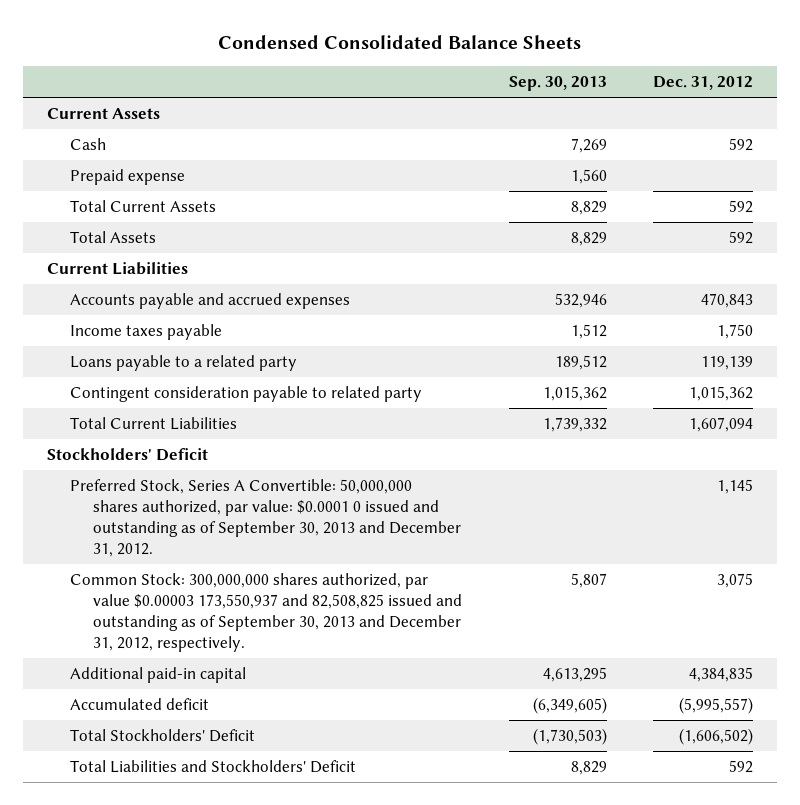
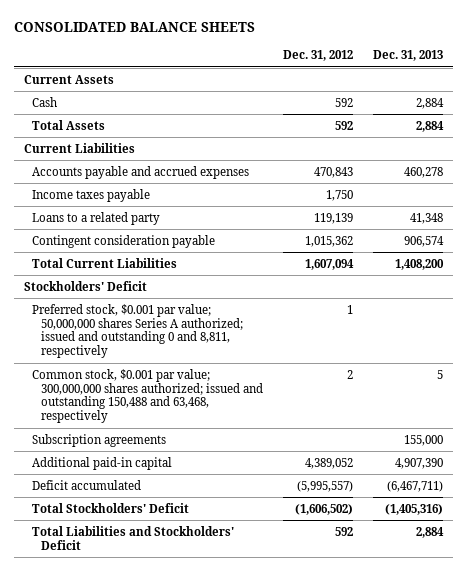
- Condensed Consolidated Balance Sheets
+ CONSOLIDATED BALANCE SHEETS
- | Sep. 30, 2013 | Dec. 31, 2012
+ | Dec. 31, 2012 | Dec. 31, 2013
- Prepaid expense | 1,560 |
- Total Current Assets | 8,829 | 592
- Loans payable to a related party | 189,512 | 119,139
- Contingent consideration payable to related party | 1,015,362 | 1,015,362
+ Loans to a related party | 119,139 | 41,348
+ Contingent consideration payable | 1,015,362 | 906,574
- Preferred Stock, Series A Convertible: 50,000,000 shares authorized, par value: $0.0001 0 issued and outstanding as of September 30, 2013 and December 31, 2012. | | 1,145
- Common Stock: 300,000,000 shares authorized, par value $0.00003 173,550,937 and 82,508,825 issued and outstanding as of September 30, 2013 and December 31, 2012, respectively. | 5,807 | 3,075
- Additional paid-in capital | 4,613,295 | 4,384,835
- Accumulated deficit | (6,349,605) | (5,995,557)
+ Preferred stock, $0.001 par value; 50,000,000 shares Series A authorized; issued and outstanding 0 and 8,811, respectively | 1 |
+ Common stock, $0.001 par value; 300,000,000 shares authorized; issued and outstanding 150,488 and 63,468, respectively | 2 | 5
+ Subscription agreements | | 155,000
+ Additional paid-in capital | 4,389,052 | 4,907,390
+ Deficit accumulated | (5,995,557) | (6,467,711)

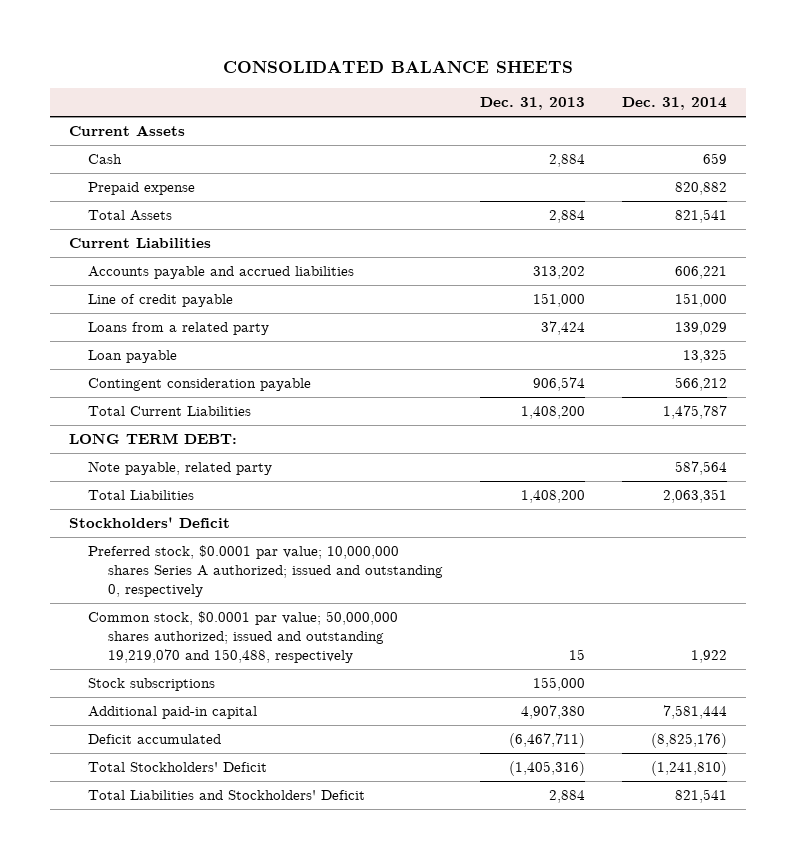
- | Dec. 31, 2012 | Dec. 31, 2013
+ | Dec. 31, 2013 | Dec. 31, 2014
+ Prepaid expense | | 820,882
- Accounts payable and accrued expenses | 470,843 | 460,278
- Income taxes payable | 1,750 |
- Loans to a related party | 119,139 | 41,348
+ Accounts payable and accrued liabilities | 313,202 | 606,221
+ Line of credit payable | 151,000 | 151,000
+ Loans from a related party | 37,424 | 139,029
+ Loan payable | | 13,325
+ LONG TERM DEBT:
+ Note payable, related party | | 587,564
+ Total Liabilities | 1,408,200 | 2,063,351
- Preferred stock, $0.001 par value; 50,000,000 shares Series A authorized; issued and outstanding 0 and 8,811, respectively | 1 |
- Common stock, $0.001 par value; 300,000,000 shares authorized; issued and outstanding 150,488 and 63,468, respectively | 2 | 5
- Subscription agreements | | 155,000
- Additional paid-in capital | 4,389,052 | 4,907,390
+ Preferred stock, $0.0001 par value; 10,000,000 shares Series A authorized; issued and outstanding 0, respectively
+ Common stock, $0.0001 par value; 50,000,000 shares authorized; issued and outstanding 19,219,070 and 150,488, respectively | 15 | 1,922
+ Stock subscriptions | 155,000 |
+ Additional paid-in capital | 4,907,380 | 7,581,444

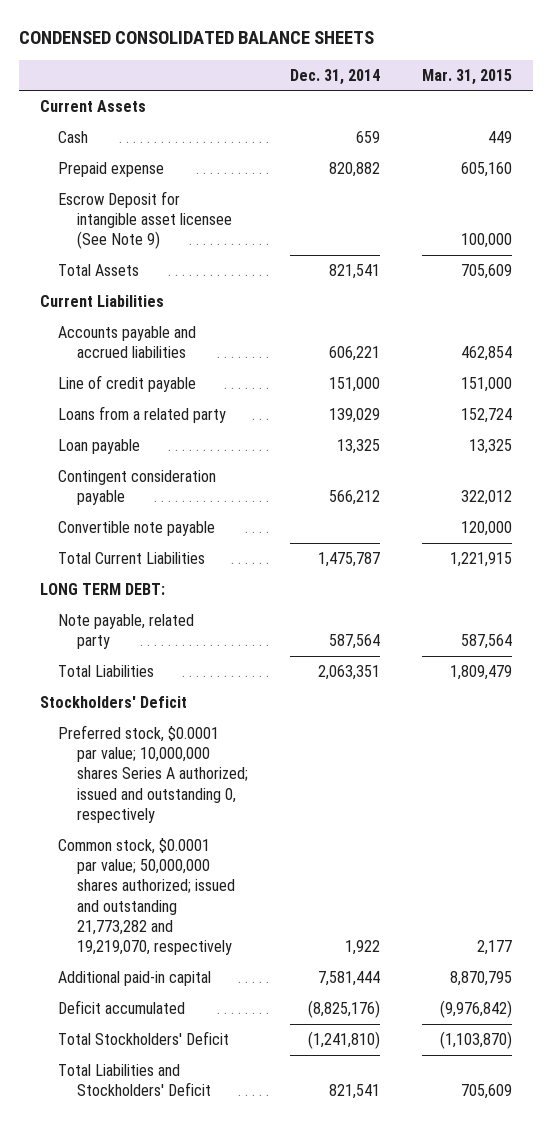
- CONSOLIDATED BALANCE SHEETS
+ CONDENSED CONSOLIDATED BALANCE SHEETS
- | Dec. 31, 2013 | Dec. 31, 2014
+ | Dec. 31, 2014 | Mar. 31, 2015
+ Escrow Deposit for intangible asset licensee (See Note 9) | | 100,000
+ Convertible note payable | | 120,000
- Common stock, $0.0001 par value; 50,000,000 shares authorized; issued and outstanding 19,219,070 and 150,488, respectively | 15 | 1,922
- Stock subscriptions | 155,000 |
+ Common stock, $0.0001 par value; 50,000,000 shares authorized; issued and outstanding 21,773,282 and 19,219,070, respectively | 1,922 | 2,177

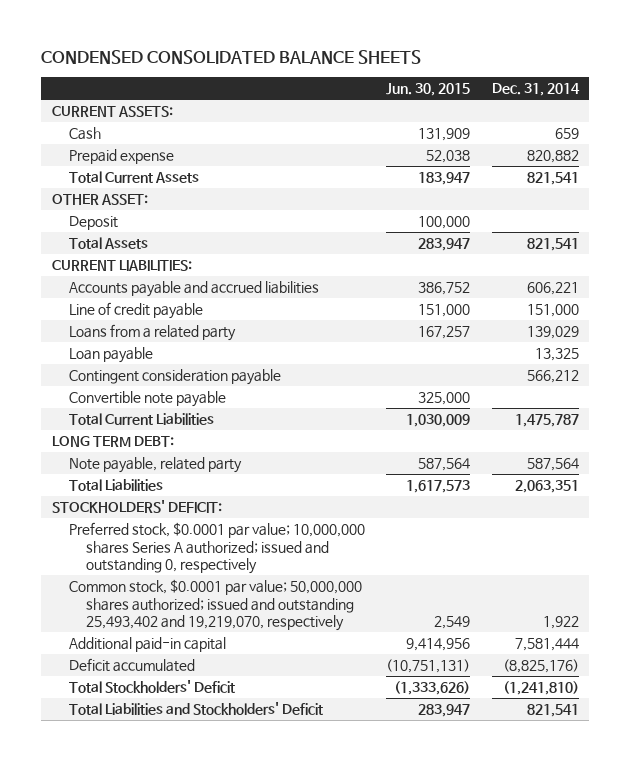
- | Dec. 31, 2014 | Mar. 31, 2015
+ | Jun. 30, 2015 | Dec. 31, 2014
- Current Assets
+ CURRENT ASSETS:
- Escrow Deposit for intangible asset licensee (See Note 9) | | 100,000
+ Total Current Assets | 183,947 | 821,541
+ OTHER ASSET:
+ Deposit | 100,000 |
- Current Liabilities
+ CURRENT LIABILITIES:
- Stockholders' Deficit
+ STOCKHOLDERS' DEFICIT:
- Common stock, $0.0001 par value; 50,000,000 shares authorized; issued and outstanding 21,773,282 and 19,219,070, respectively | 1,922 | 2,177
+ Common stock, $0.0001 par value; 50,000,000 shares authorized; issued and outstanding 25,493,402 and 19,219,070, respectively | 2,549 | 1,922

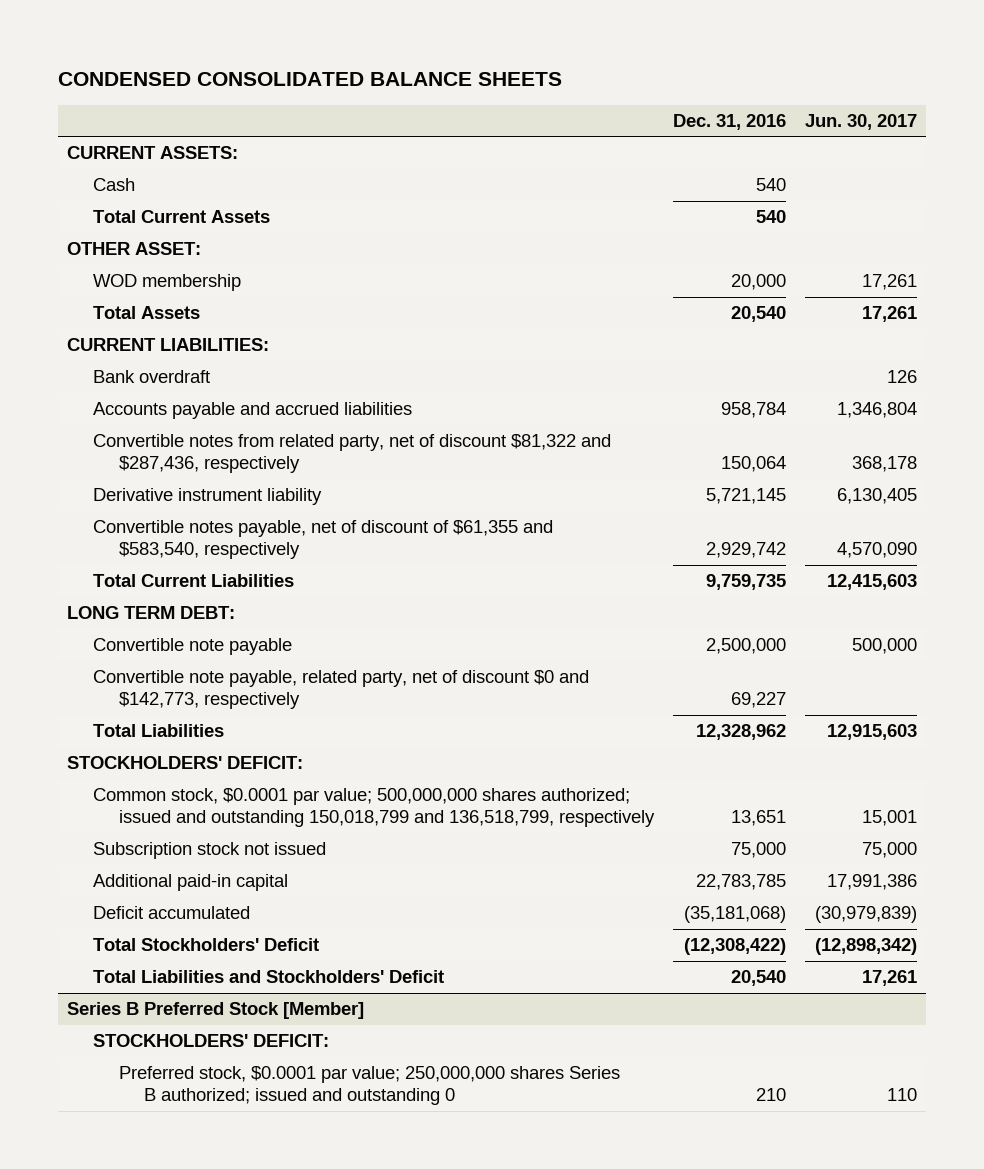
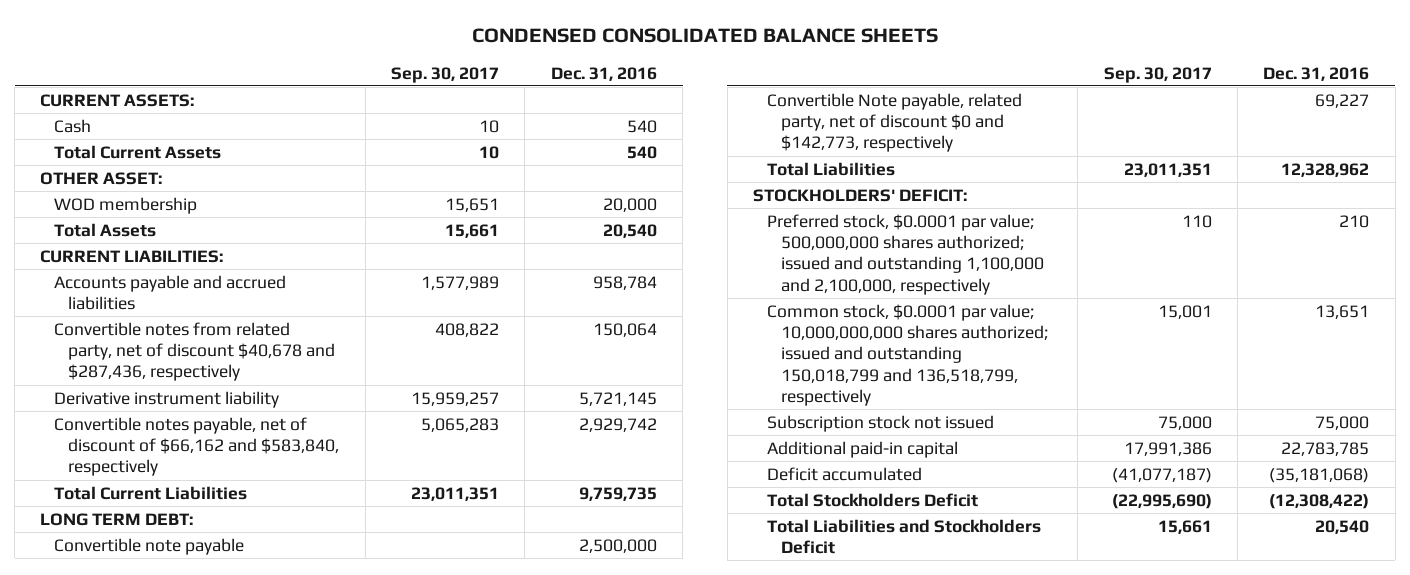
- | Dec. 31, 2016 | Jun. 30, 2017
+ | Sep. 30, 2017 | Dec. 31, 2016
- Bank overdraft | | 126
- Convertible notes from related party, net of discount $81,322 and $287,436, respectively | 150,064 | 368,178
+ Convertible notes from related party, net of discount $40,678 and $287,436, respectively | 408,822 | 150,064
- Convertible notes payable, net of discount of $61,355 and $583,540, respectively | 2,929,742 | 4,570,090
+ Convertible notes payable, net of discount of $66,162 and $583,840, respectively | 5,065,283 | 2,929,742
- Convertible note payable, related party, net of discount $0 and $142,773, respectively | 69,227 |
+ Convertible Note payable, related party, net of discount $0 and $142,773, respectively | | 69,227
- Common stock, $0.0001 par value; 500,000,000 shares authorized; issued and outstanding 150,018,799 and 136,518,799, respectively | 13,651 | 15,001
+ Preferred stock, $0.0001 par value; 500,000,000 shares authorized; issued and outstanding 1,100,000 and 2,100,000, respectively | 110 | 210
+ Common stock, $0.0001 par value; 10,000,000,000 shares authorized; issued and outstanding 150,018,799 and 136,518,799, respectively | 15,001 | 13,651
- Total Stockholders' Deficit | (12,308,422) | (12,898,342)
- Total Liabilities and Stockholders' Deficit | 20,540 | 17,261
- Series B Preferred Stock [Member]
- STOCKHOLDERS' DEFICIT:
- Preferred stock, $0.0001 par value; 250,000,000 shares Series B authorized; issued and outstanding 0 | 210 | 110
+ Total Stockholders Deficit | (22,995,690) | (12,308,422)
+ Total Liabilities and Stockholders Deficit | 15,661 | 20,540

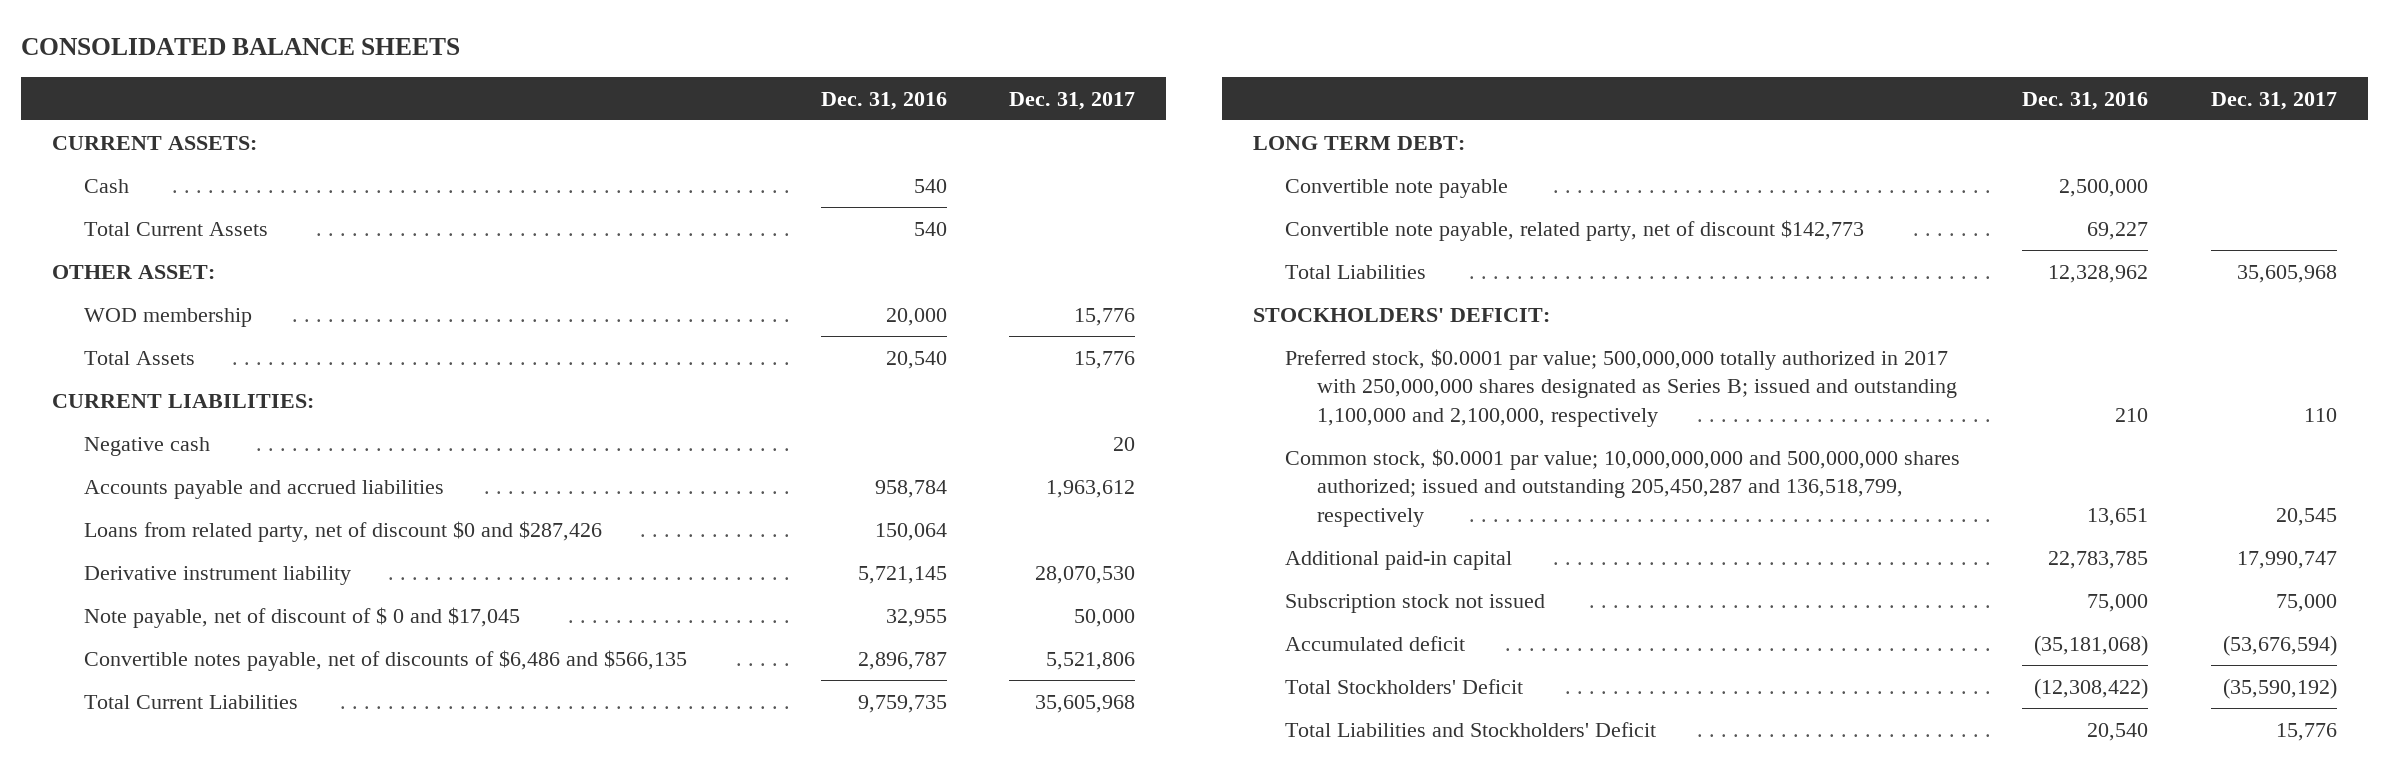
- CONDENSED CONSOLIDATED BALANCE SHEETS
+ CONSOLIDATED BALANCE SHEETS
- | Sep. 30, 2017 | Dec. 31, 2016
+ | Dec. 31, 2016 | Dec. 31, 2017
+ Negative cash | | 20
- Convertible notes from related party, net of discount $40,678 and $287,436, respectively | 408,822 | 150,064
+ Loans from related party, net of discount $0 and $287,426 | 150,064 |
- Convertible notes payable, net of discount of $66,162 and $583,840, respectively | 5,065,283 | 2,929,742
+ Note payable, net of discount of $ 0 and $17,045 | 32,955 | 50,000
+ Convertible notes payable, net of discounts of $6,486 and $566,135 | 2,896,787 | 5,521,806
- Convertible Note payable, related party, net of discount $0 and $142,773, respectively | | 69,227
+ Convertible note payable, related party, net of discount $142,773 | 69,227 |
- Preferred stock, $0.0001 par value; 500,000,000 shares authorized; issued and outstanding 1,100,000 and 2,100,000, respectively | 110 | 210
- Common stock, $0.0001 par value; 10,000,000,000 shares authorized; issued and outstanding 150,018,799 and 136,518,799, respectively | 15,001 | 13,651
+ Preferred stock, $0.0001 par value; 500,000,000 totally authorized in 2017 with 250,000,000 shares designated as Series B; issued and outstanding 1,100,000 and 2,100,000, respectively | 210 | 110
+ Common stock, $0.0001 par value; 10,000,000,000 and 500,000,000 shares authorized; issued and outstanding 205,450,287 and 136,518,799, respectively | 13,651 | 20,545
- Deficit accumulated | (41,077,187) | (35,181,068)
- Total Stockholders Deficit | (22,995,690) | (12,308,422)
- Total Liabilities and Stockholders Deficit | 15,661 | 20,540
moved down: Subscription stock not issued | 75,000 | 75,000
+ Accumulated deficit | (35,181,068) | (53,676,594)
+ Total Stockholders' Deficit | (12,308,422) | (35,590,192)
+ Total Liabilities and Stockholders' Deficit | 20,540 | 15,776

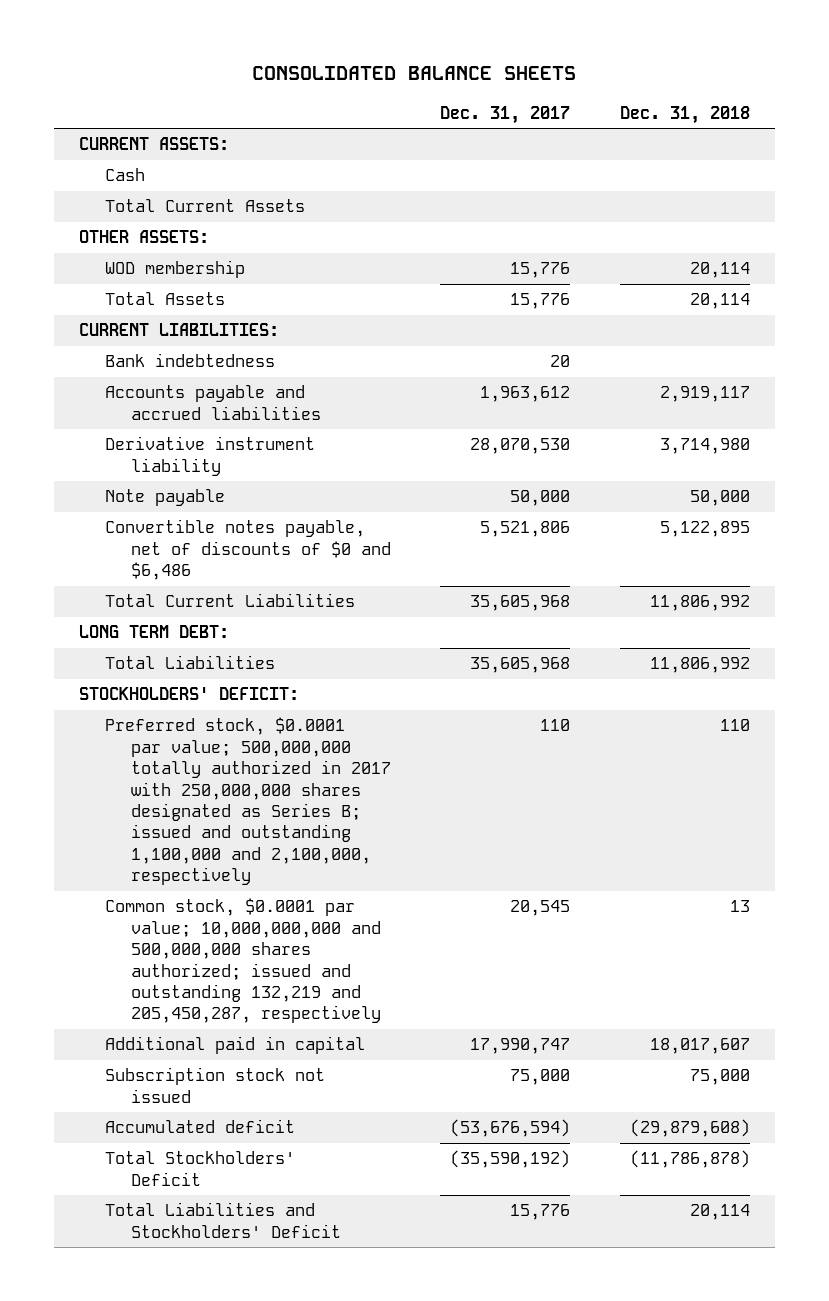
- | Dec. 31, 2016 | Dec. 31, 2017
+ | Dec. 31, 2017 | Dec. 31, 2018
- OTHER ASSET:
+ OTHER ASSETS:
- Negative cash | | 20
+ Bank indebtedness | 20 |
- Loans from related party, net of discount $0 and $287,426 | 150,064 |
- Note payable, net of discount of $ 0 and $17,045 | 32,955 | 50,000
- Convertible notes payable, net of discounts of $6,486 and $566,135 | 2,896,787 | 5,521,806
+ Note payable | 50,000 | 50,000
+ Convertible notes payable, net of discounts of $0 and $6,486 | 5,521,806 | 5,122,895
- Convertible note payable | 2,500,000 |
- Convertible note payable, related party, net of discount $142,773 | 69,227 |
- Common stock, $0.0001 par value; 10,000,000,000 and 500,000,000 shares authorized; issued and outstanding 205,450,287 and 136,518,799, respectively | 13,651 | 20,545
- Additional paid-in capital | 22,783,785 | 17,990,747
+ Common stock, $0.0001 par value; 10,000,000,000 and 500,000,000 shares authorized; issued and outstanding 132,219 and 205,450,287, respectively | 20,545 | 13
+ Additional paid in capital | 17,990,747 | 18,017,607

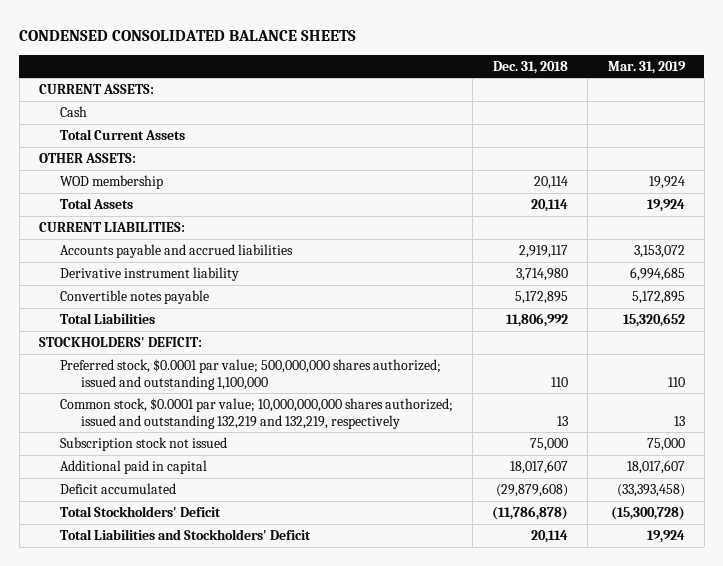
- CONSOLIDATED BALANCE SHEETS
+ CONDENSED CONSOLIDATED BALANCE SHEETS
- | Dec. 31, 2017 | Dec. 31, 2018
+ | Dec. 31, 2018 | Mar. 31, 2019
- Bank indebtedness | 20 |
- Note payable | 50,000 | 50,000
- Convertible notes payable, net of discounts of $0 and $6,486 | 5,521,806 | 5,122,895
- Total Current Liabilities | 35,605,968 | 11,806,992
- LONG TERM DEBT:
+ Convertible notes payable | 5,172,895 | 5,172,895
- Preferred stock, $0.0001 par value; 500,000,000 totally authorized in 2017 with 250,000,000 shares designated as Series B; issued and outstanding 1,100,000 and 2,100,000, respectively | 110 | 110
- Common stock, $0.0001 par value; 10,000,000,000 and 500,000,000 shares authorized; issued and outstanding 132,219 and 205,450,287, respectively | 20,545 | 13
+ Preferred stock, $0.0001 par value; 500,000,000 shares authorized; issued and outstanding 1,100,000 | 110 | 110
+ Common stock, $0.0001 par value; 10,000,000,000 shares authorized; issued and outstanding 132,219 and 132,219, respectively | 13 | 13
- Accumulated deficit | (53,676,594) | (29,879,608)
moved down: Additional paid in capital | 18,017,607 | 18,017,607
+ Deficit accumulated | (29,879,608) | (33,393,458)

